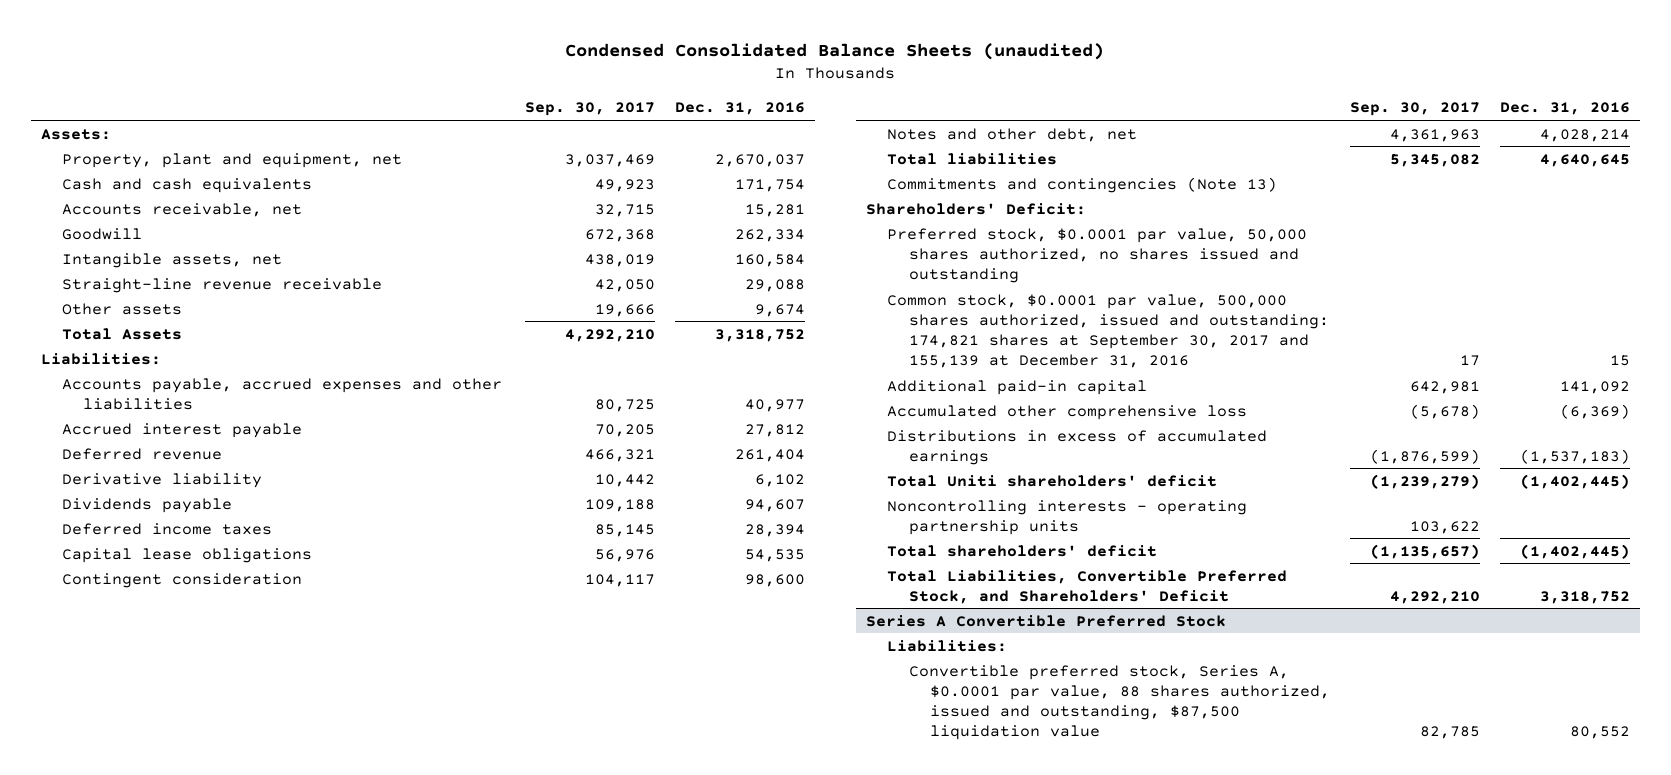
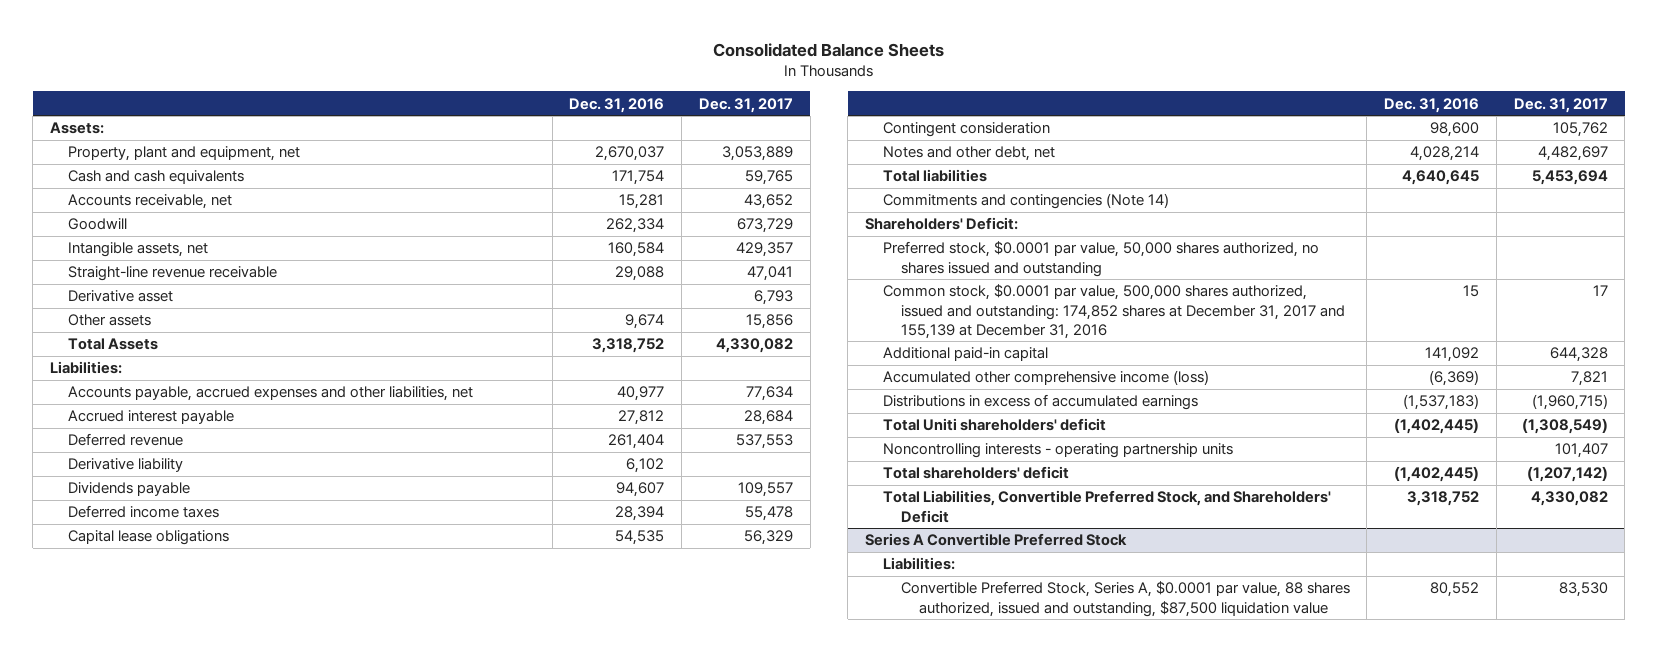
- Condensed Consolidated Balance Sheets (unaudited)
+ Consolidated Balance Sheets
- | Sep. 30, 2017 | Dec. 31, 2016
+ | Dec. 31, 2016 | Dec. 31, 2017
+ Derivative asset | | 6,793
- Accounts payable, accrued expenses and other liabilities | 80,725 | 40,977
+ Accounts payable, accrued expenses and other liabilities, net | 40,977 | 77,634
- Commitments and contingencies (Note 13)
+ Commitments and contingencies (Note 14)
- Common stock, $0.0001 par value, 500,000 shares authorized, issued and outstanding: 174,821 shares at September 30, 2017 and 155,139 at December 31, 2016 | 17 | 15
+ Common stock, $0.0001 par value, 500,000 shares authorized, issued and outstanding: 174,852 shares at December 31, 2017 and 155,139 at December 31, 2016 | 15 | 17
- Accumulated other comprehensive loss | (5,678) | (6,369)
+ Accumulated other comprehensive income (loss) | (6,369) | 7,821
@ Series A Convertible Preferred Stock
- Convertible preferred stock, Series A, $0.0001 par value, 88 shares authorized, issued and outstanding, $87,500 liquidation value | 82,785 | 80,552
+ Convertible Preferred Stock, Series A, $0.0001 par value, 88 shares authorized, issued and outstanding, $87,500 liquidation value | 80,552 | 83,530

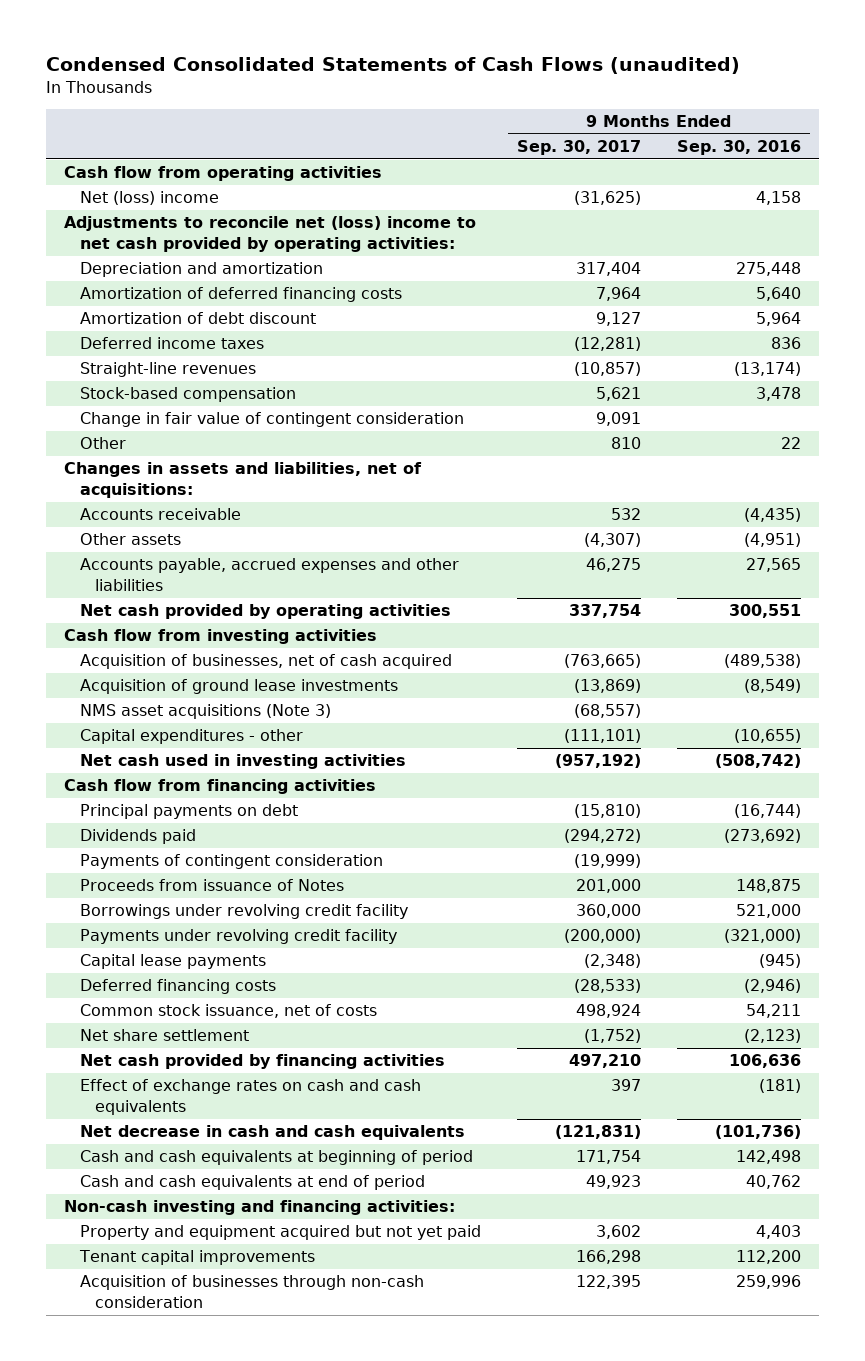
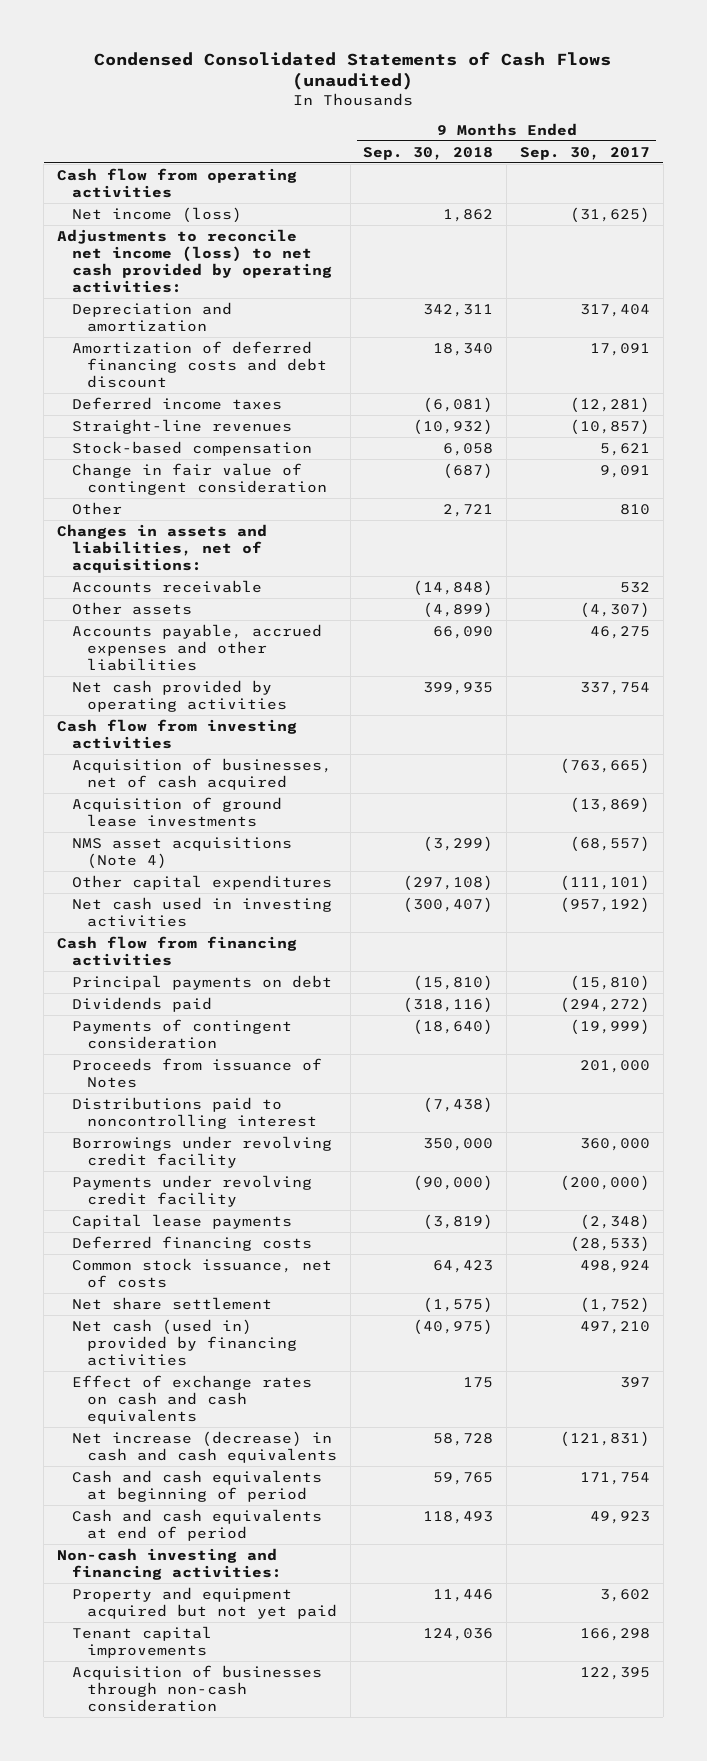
- | 9 Months Ended Sep. 30, 2017 | 9 Months Ended Sep. 30, 2016
+ | 9 Months Ended Sep. 30, 2018 | 9 Months Ended Sep. 30, 2017
- Net (loss) income | (31,625) | 4,158
- Adjustments to reconcile net (loss) income to net cash provided by operating activities:
+ Net income (loss) | 1,862 | (31,625)
+ Adjustments to reconcile net income (loss) to net cash provided by operating activities:
- Amortization of deferred financing costs | 7,964 | 5,640
- Amortization of debt discount | 9,127 | 5,964
+ Amortization of deferred financing costs and debt discount | 18,340 | 17,091
- NMS asset acquisitions (Note 3) | (68,557) |
- Capital expenditures - other | (111,101) | (10,655)
+ NMS asset acquisitions (Note 4) | (3,299) | (68,557)
+ Other capital expenditures | (297,108) | (111,101)
+ Distributions paid to noncontrolling interest | (7,438) |
- Net cash provided by financing activities | 497,210 | 106,636
+ Net cash (used in) provided by financing activities | (40,975) | 497,210
- Net decrease in cash and cash equivalents | (121,831) | (101,736)
+ Net increase (decrease) in cash and cash equivalents | 58,728 | (121,831)

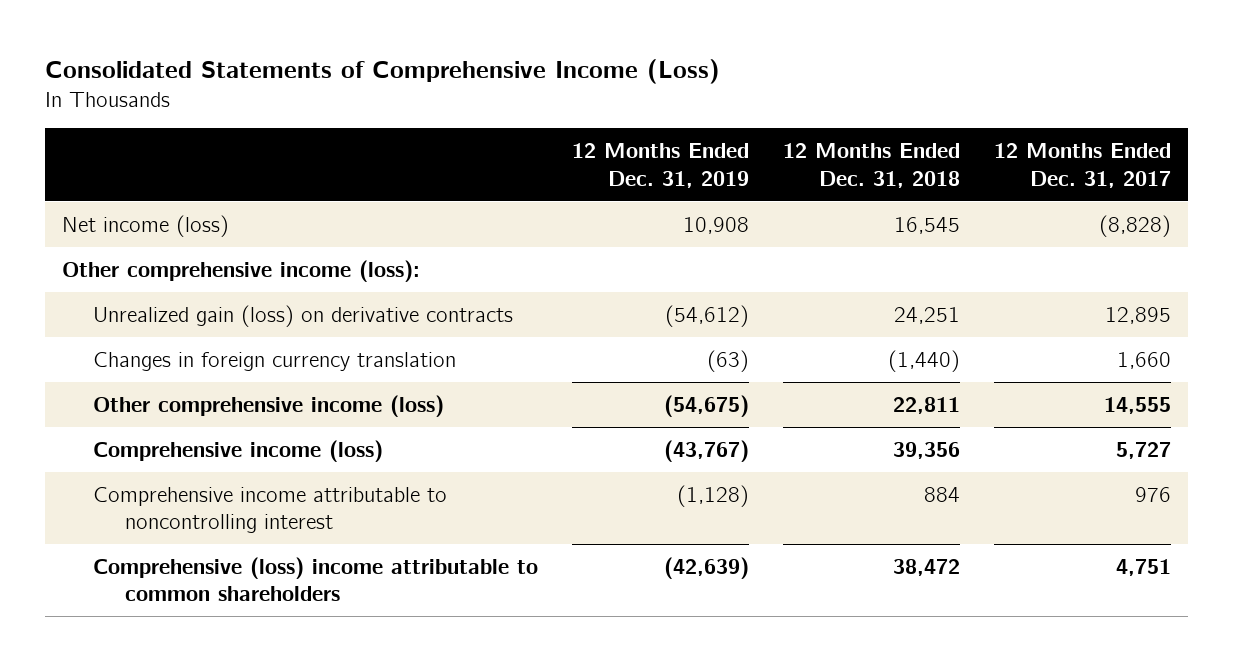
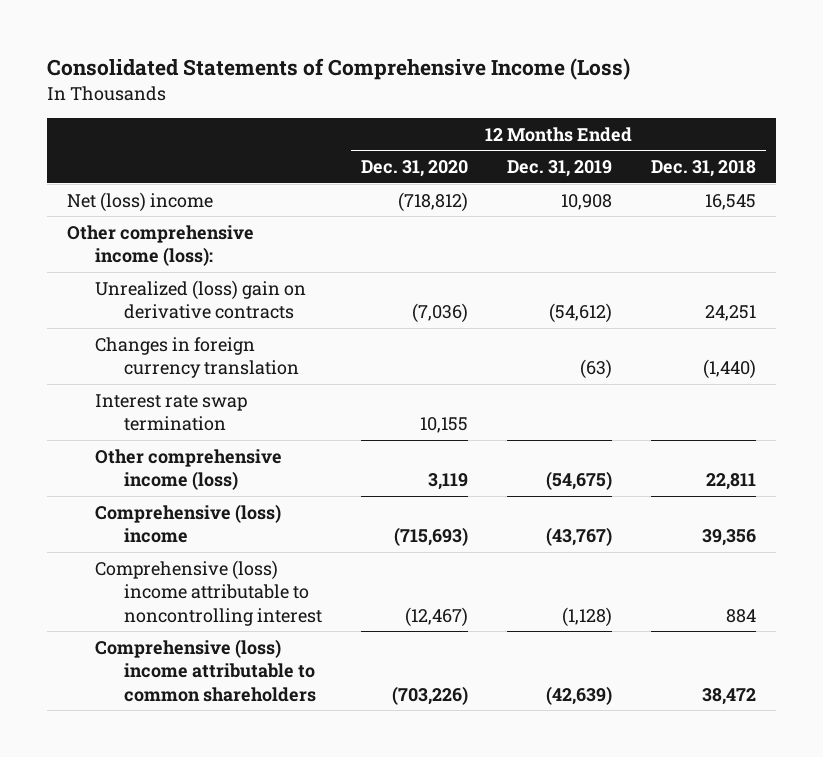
- | 12 Months Ended Dec. 31, 2019 | 12 Months Ended Dec. 31, 2018 | 12 Months Ended Dec. 31, 2017
+ | 12 Months Ended Dec. 31, 2020 | 12 Months Ended Dec. 31, 2019 | 12 Months Ended Dec. 31, 2018
- Net income (loss) | 10,908 | 16,545 | (8,828)
+ Net (loss) income | (718,812) | 10,908 | 16,545
- Unrealized gain (loss) on derivative contracts | (54,612) | 24,251 | 12,895
+ Unrealized (loss) gain on derivative contracts | (7,036) | (54,612) | 24,251
+ Interest rate swap termination | 10,155 | |
- Comprehensive income (loss) | (43,767) | 39,356 | 5,727
- Comprehensive income attributable to noncontrolling interest | (1,128) | 884 | 976
+ Comprehensive (loss) income | (715,693) | (43,767) | 39,356
+ Comprehensive (loss) income attributable to noncontrolling interest | (12,467) | (1,128) | 884

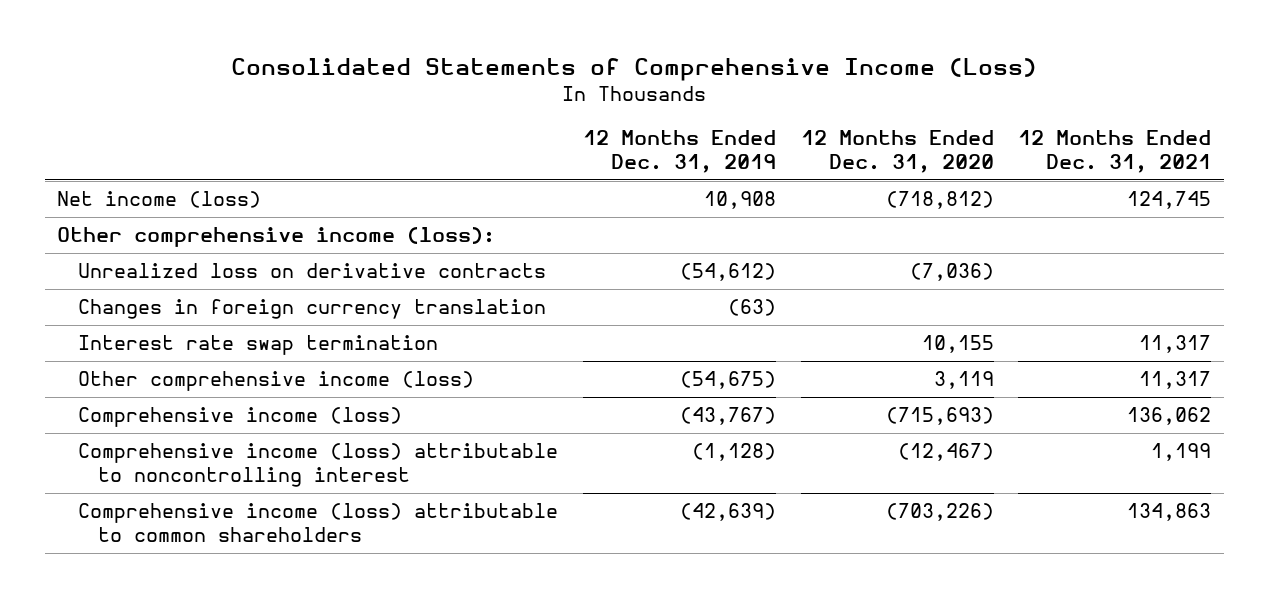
- | 12 Months Ended Dec. 31, 2020 | 12 Months Ended Dec. 31, 2019 | 12 Months Ended Dec. 31, 2018
+ | 12 Months Ended Dec. 31, 2019 | 12 Months Ended Dec. 31, 2020 | 12 Months Ended Dec. 31, 2021
- Net (loss) income | (718,812) | 10,908 | 16,545
+ Net income (loss) | 10,908 | (718,812) | 124,745
- Unrealized (loss) gain on derivative contracts | (7,036) | (54,612) | 24,251
+ Unrealized loss on derivative contracts | (54,612) | (7,036) |
- Comprehensive (loss) income | (715,693) | (43,767) | 39,356
- Comprehensive (loss) income attributable to noncontrolling interest | (12,467) | (1,128) | 884
- Comprehensive (loss) income attributable to common shareholders | (703,226) | (42,639) | 38,472
+ Comprehensive income (loss) | (43,767) | (715,693) | 136,062
+ Comprehensive income (loss) attributable to noncontrolling interest | (1,128) | (12,467) | 1,199
+ Comprehensive income (loss) attributable to common shareholders | (42,639) | (703,226) | 134,863

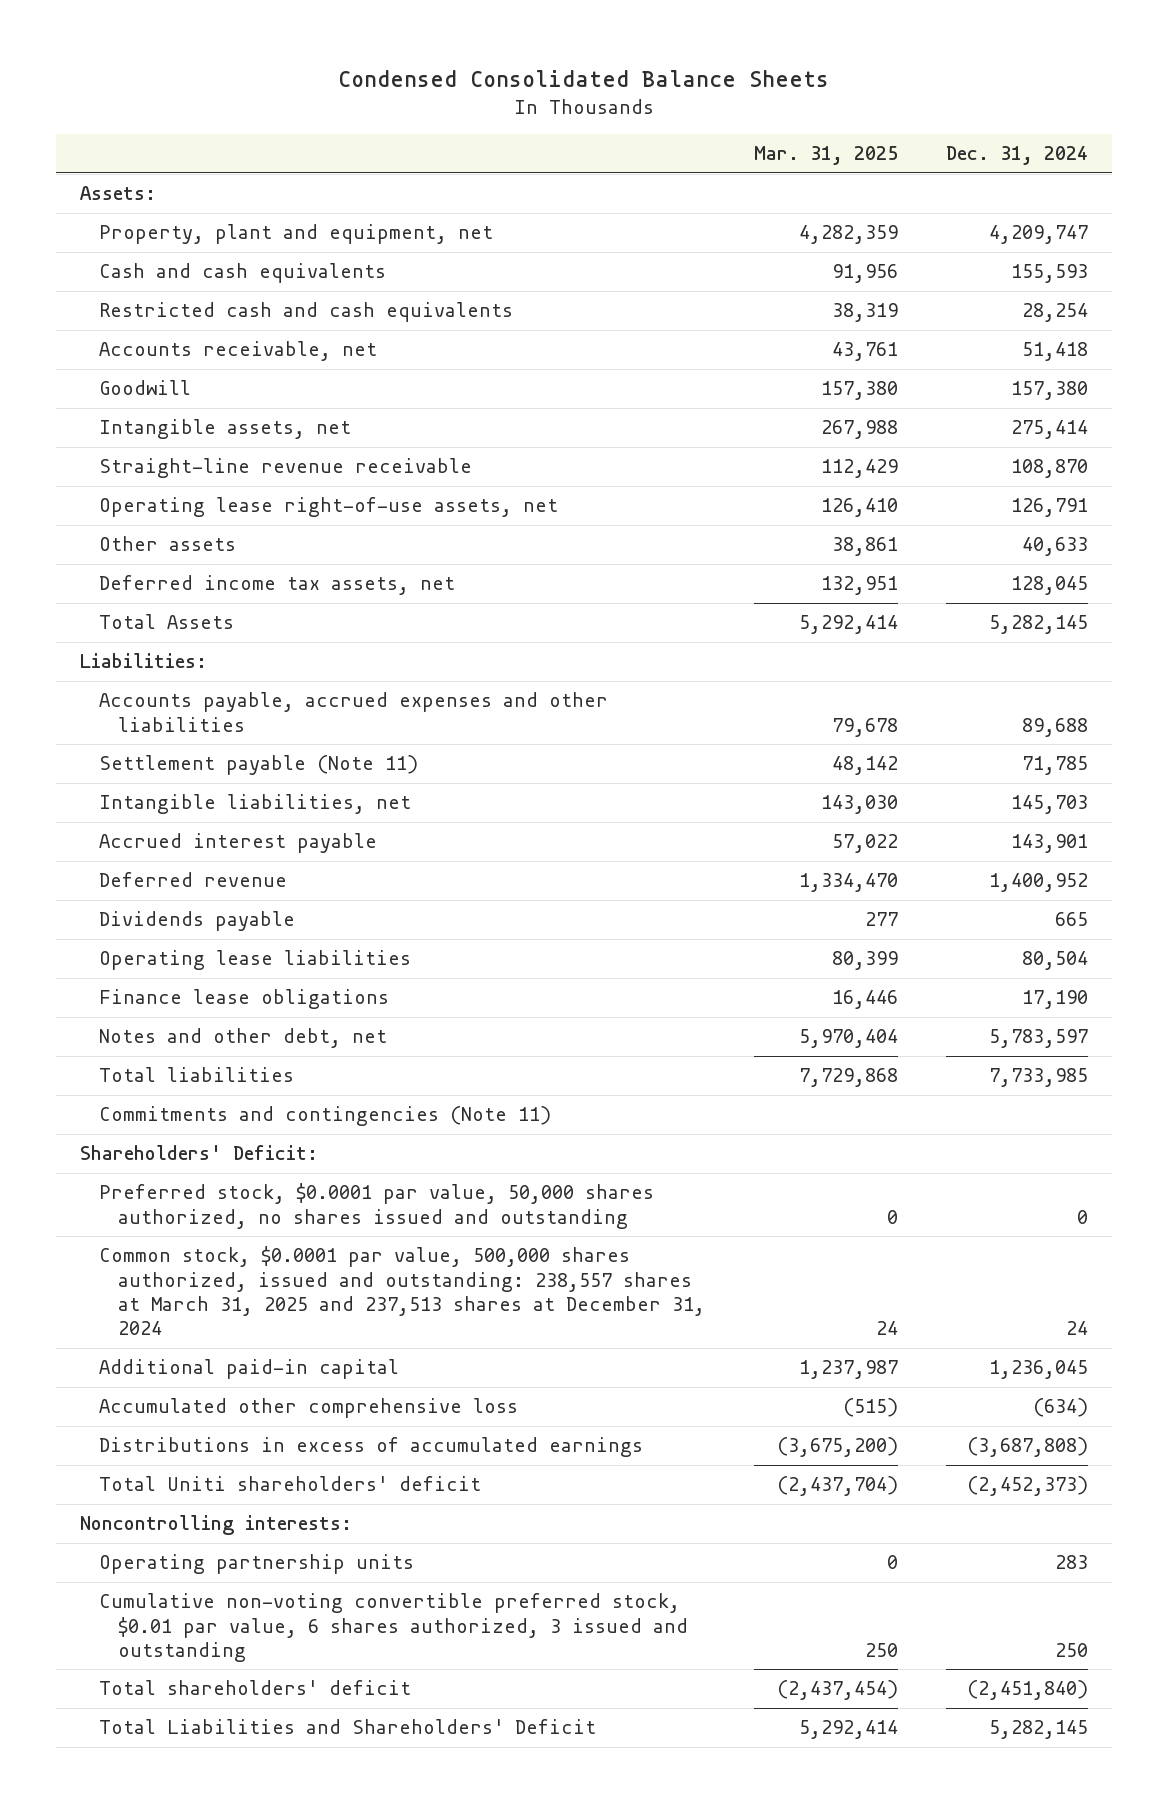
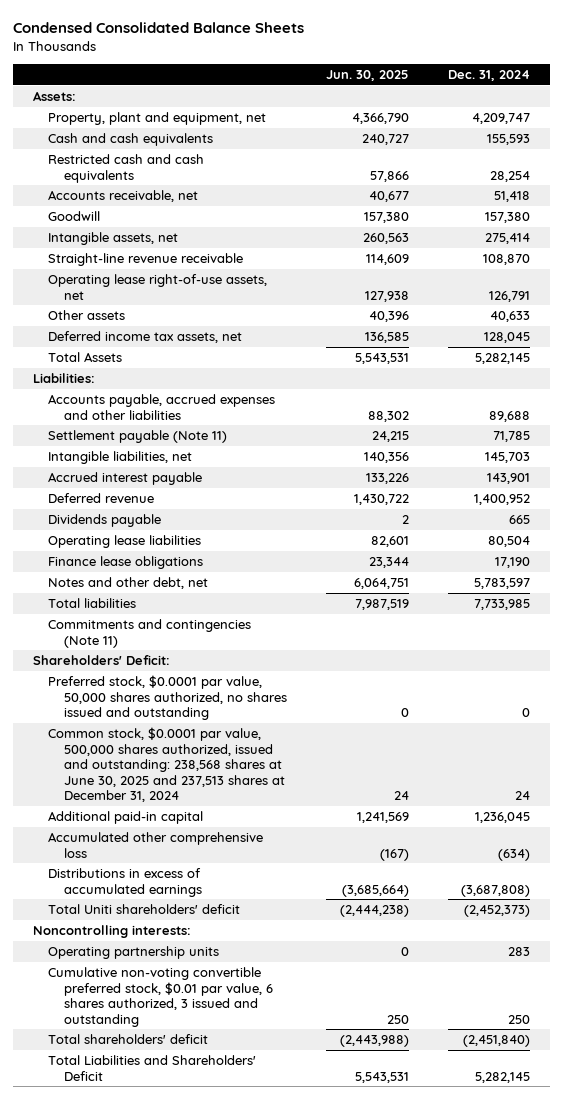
- | Mar. 31, 2025 | Dec. 31, 2024
+ | Jun. 30, 2025 | Dec. 31, 2024
- Common stock, $0.0001 par value, 500,000 shares authorized, issued and outstanding: 238,557 shares at March 31, 2025 and 237,513 shares at December 31, 2024 | 24 | 24
+ Common stock, $0.0001 par value, 500,000 shares authorized, issued and outstanding: 238,568 shares at June 30, 2025 and 237,513 shares at December 31, 2024 | 24 | 24

